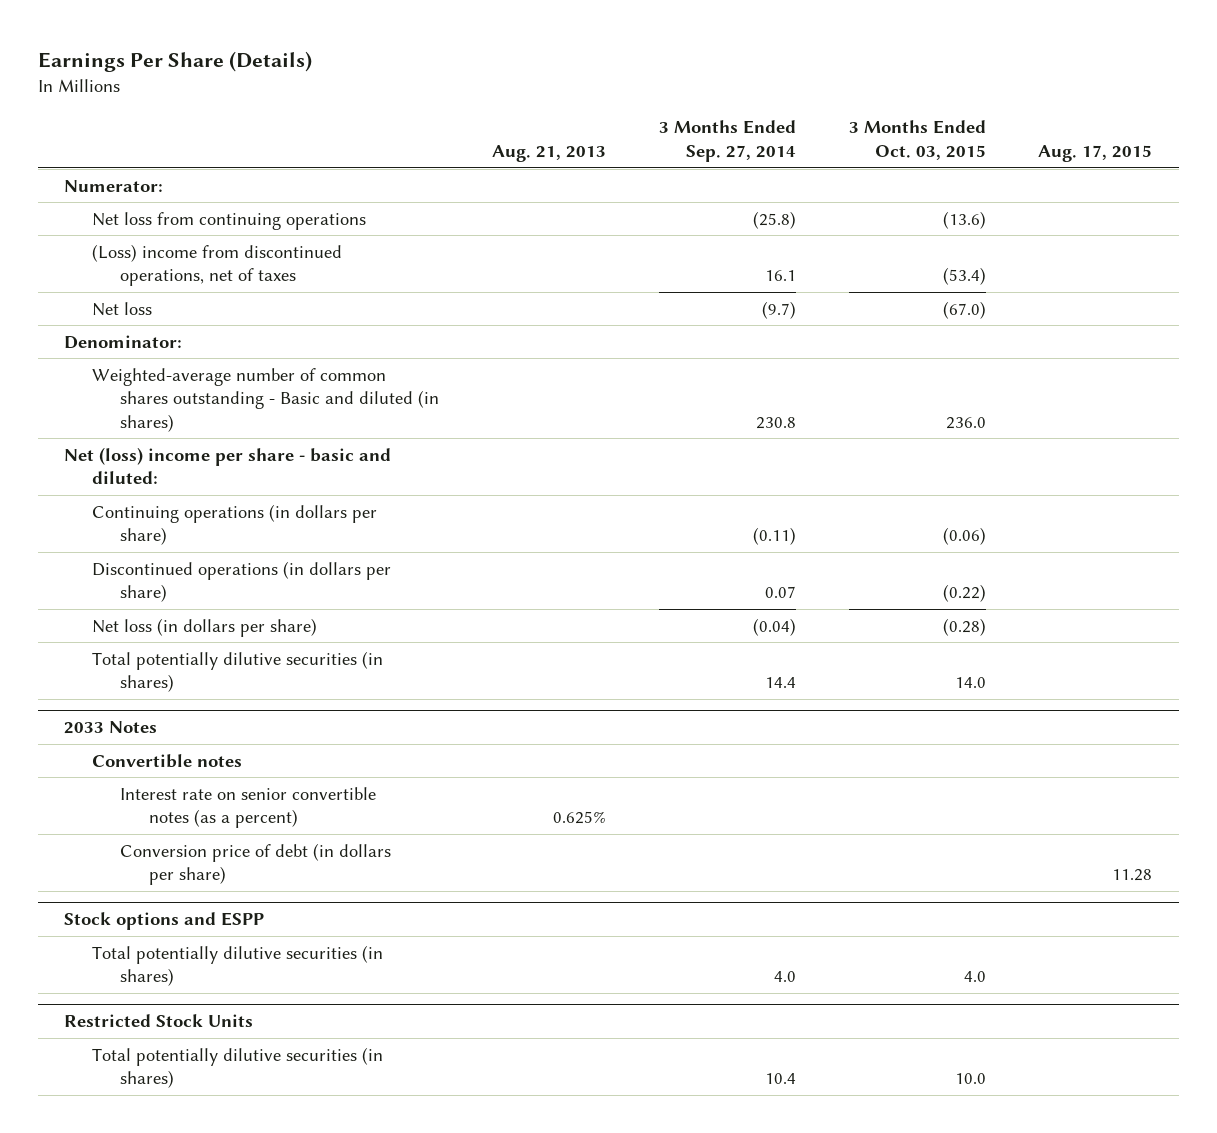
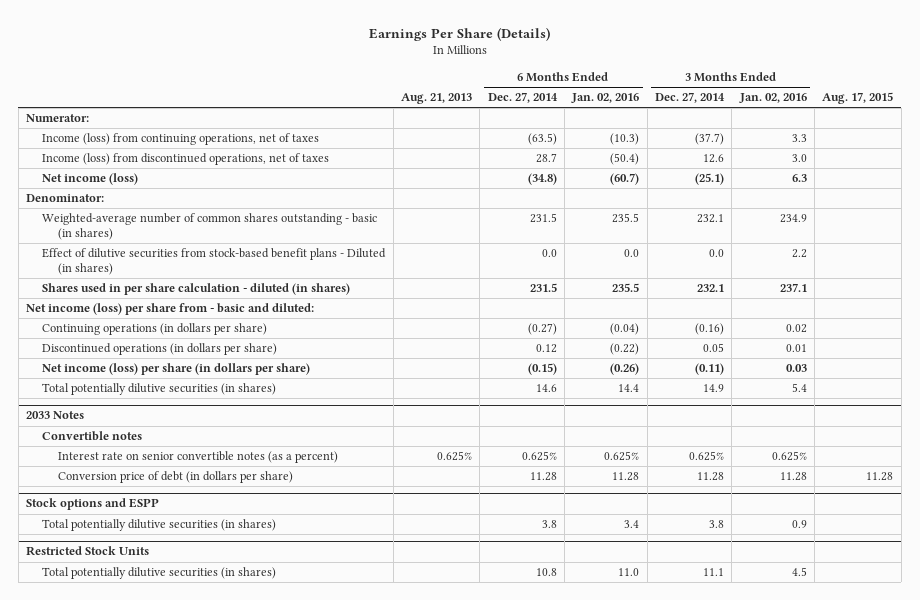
- | Aug. 21, 2013 | 3 Months Ended Sep. 27, 2014 | 3 Months Ended Oct. 03, 2015 | Aug. 17, 2015
+ | Aug. 21, 2013 | 6 Months Ended Dec. 27, 2014 | 6 Months Ended Jan. 02, 2016 | 3 Months Ended Dec. 27, 2014 | 3 Months Ended Jan. 02, 2016 | Aug. 17, 2015
- Net loss from continuing operations | | (25.8) | (13.6) |
- (Loss) income from discontinued operations, net of taxes | | 16.1 | (53.4) |
- Net loss | | (9.7) | (67.0) |
+ Income (loss) from continuing operations, net of taxes | | (63.5) | (10.3) | (37.7) | 3.3 |
+ Income (loss) from discontinued operations, net of taxes | | 28.7 | (50.4) | 12.6 | 3.0 |
+ Net income (loss) | | (34.8) | (60.7) | (25.1) | 6.3 |
- Weighted-average number of common shares outstanding - Basic and diluted (in shares) | | 230.8 | 236.0 |
- Net (loss) income per share - basic and diluted:
+ Weighted-average number of common shares outstanding - basic (in shares) | | 231.5 | 235.5 | 232.1 | 234.9 |
+ Effect of dilutive securities from stock-based benefit plans - Diluted (in shares) | | 0.0 | 0.0 | 0.0 | 2.2 |
+ Shares used in per share calculation - diluted (in shares) | | 231.5 | 235.5 | 232.1 | 237.1 |
+ Net income (loss) per share from - basic and diluted:
- Net loss (in dollars per share) | | (0.04) | (0.28) |
+ Net income (loss) per share (in dollars per share) | | (0.15) | (0.26) | (0.11) | 0.03 |

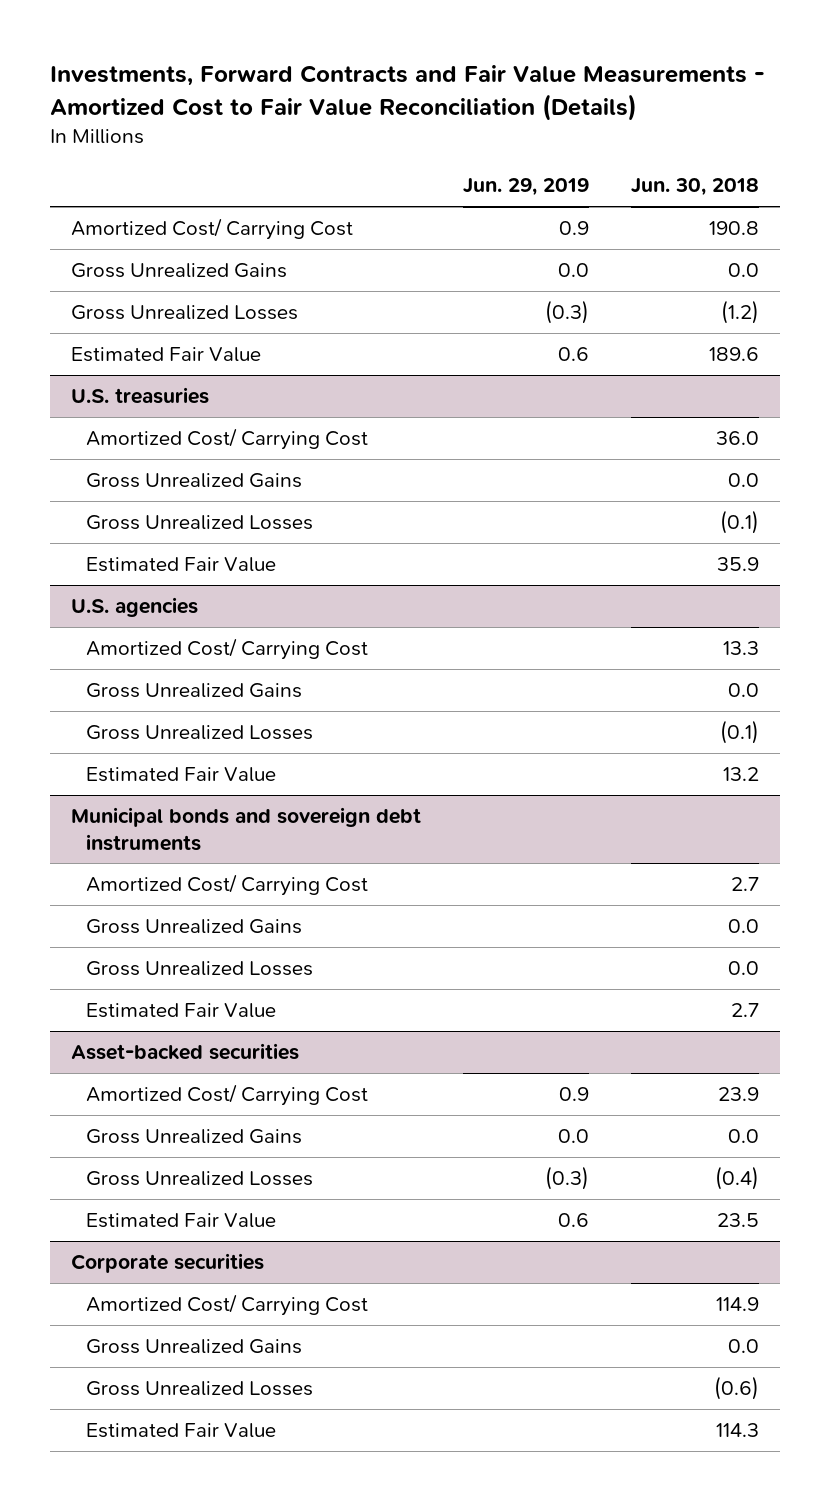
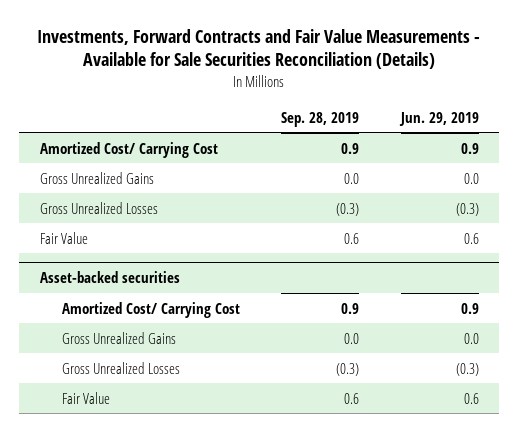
- Investments, Forward Contracts and Fair Value Measurements - Amortized Cost to Fair Value Reconciliation (Details)
+ Investments, Forward Contracts and Fair Value Measurements - Available for Sale Securities Reconciliation (Details)
- | Jun. 29, 2019 | Jun. 30, 2018
+ | Sep. 28, 2019 | Jun. 29, 2019
- Estimated Fair Value | 0.6 | 189.6
- U.S. treasuries
- Amortized Cost/ Carrying Cost | | 36.0
- Gross Unrealized Gains | | 0.0
- Gross Unrealized Losses | | (0.1)
- Estimated Fair Value | | 35.9
- U.S. agencies
- Amortized Cost/ Carrying Cost | | 13.3
- Gross Unrealized Gains | | 0.0
- Gross Unrealized Losses | | (0.1)
- Estimated Fair Value | | 13.2
- Municipal bonds and sovereign debt instruments
- Amortized Cost/ Carrying Cost | | 2.7
- Gross Unrealized Gains | | 0.0
- Gross Unrealized Losses | | 0.0
- Estimated Fair Value | | 2.7
+ Fair Value | 0.6 | 0.6
@ Asset-backed securities
- Estimated Fair Value | 0.6 | 23.5
- Corporate securities
- Amortized Cost/ Carrying Cost | | 114.9
- Gross Unrealized Gains | | 0.0
- Gross Unrealized Losses | | (0.6)
- Estimated Fair Value | | 114.3
@ Asset-backed securities
+ Fair Value | 0.6 | 0.6

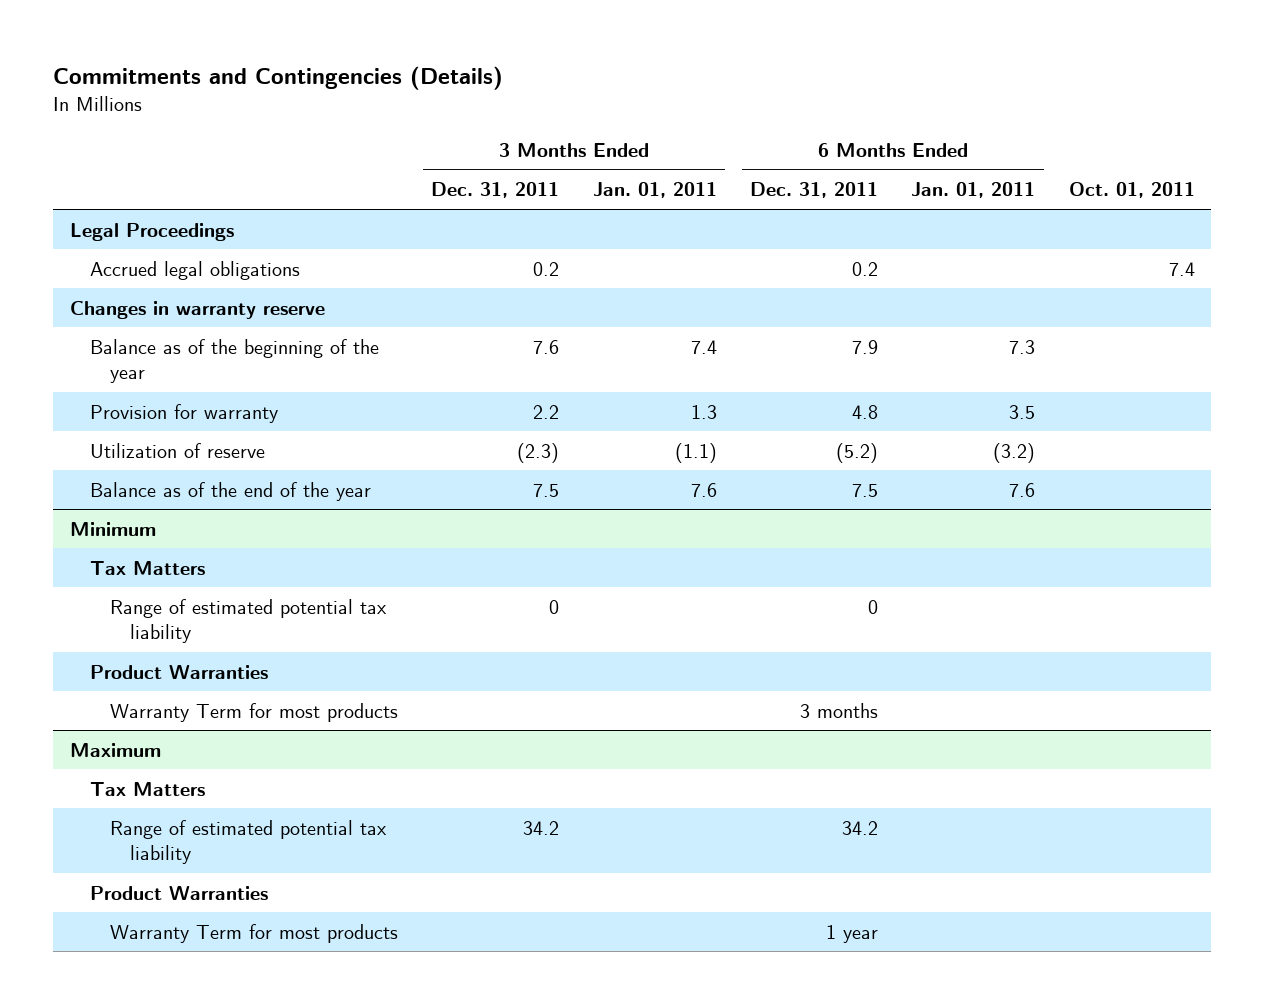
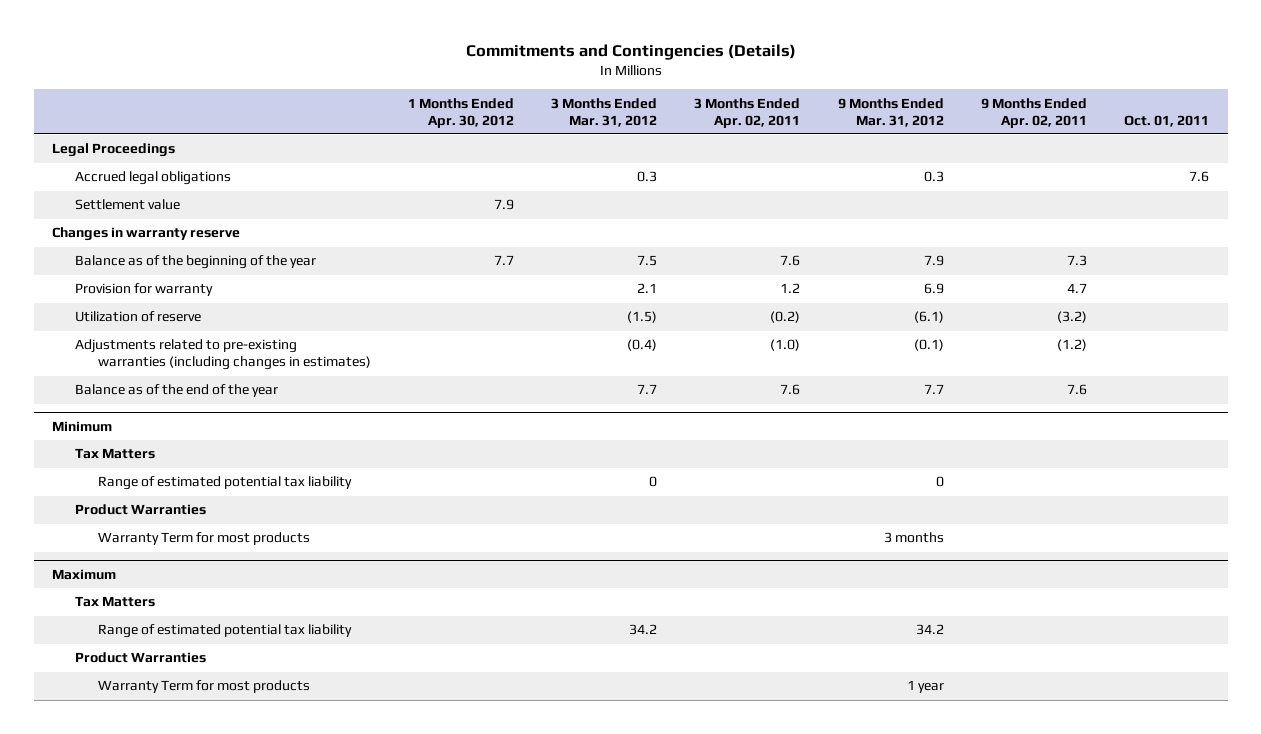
- | 3 Months Ended Dec. 31, 2011 | 3 Months Ended Jan. 01, 2011 | 6 Months Ended Dec. 31, 2011 | 6 Months Ended Jan. 01, 2011 | Oct. 01, 2011
+ | 1 Months Ended Apr. 30, 2012 | 3 Months Ended Mar. 31, 2012 | 3 Months Ended Apr. 02, 2011 | 9 Months Ended Mar. 31, 2012 | 9 Months Ended Apr. 02, 2011 | Oct. 01, 2011
- Accrued legal obligations | 0.2 | | 0.2 | | 7.4
+ Accrued legal obligations | | 0.3 | | 0.3 | | 7.6
+ Settlement value | 7.9 | | | | |
+ Adjustments related to pre-existing warranties (including changes in estimates) | | (0.4) | (1.0) | (0.1) | (1.2) |

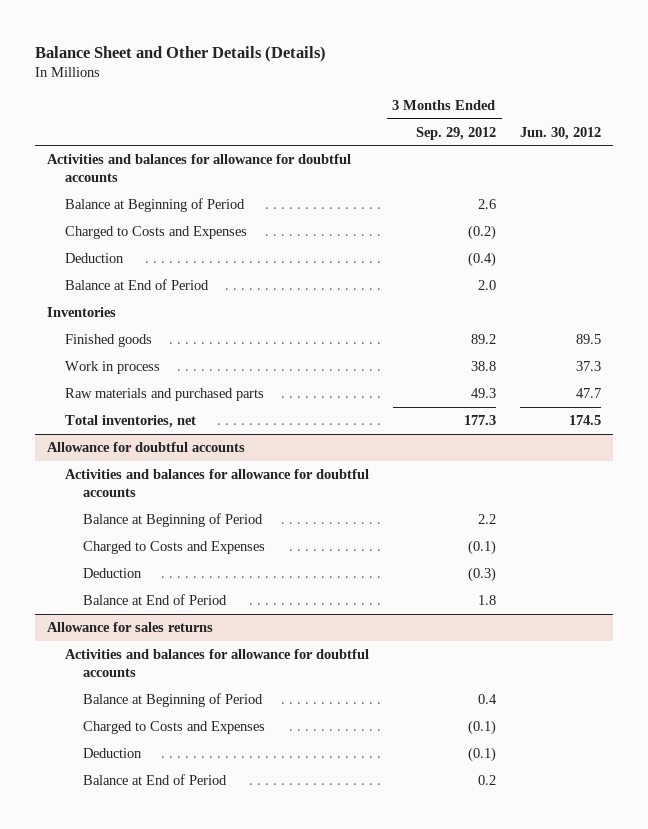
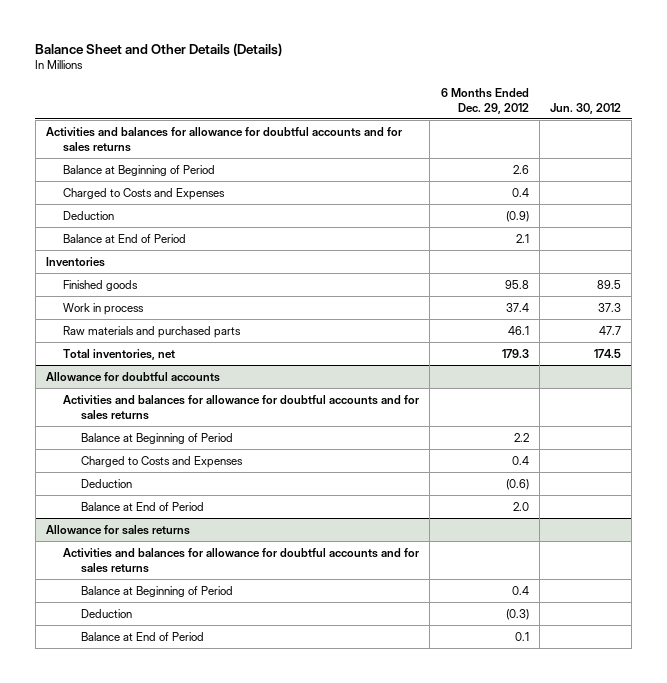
- | 3 Months Ended Sep. 29, 2012 | Jun. 30, 2012
+ | 6 Months Ended Dec. 29, 2012 | Jun. 30, 2012
- Activities and balances for allowance for doubtful accounts
+ Activities and balances for allowance for doubtful accounts and for sales returns
@ Allowance for doubtful accounts
- Activities and balances for allowance for doubtful accounts
+ Activities and balances for allowance for doubtful accounts and for sales returns
@ Allowance for sales returns
- Activities and balances for allowance for doubtful accounts
+ Activities and balances for allowance for doubtful accounts and for sales returns
- Charged to Costs and Expenses | (0.1) |

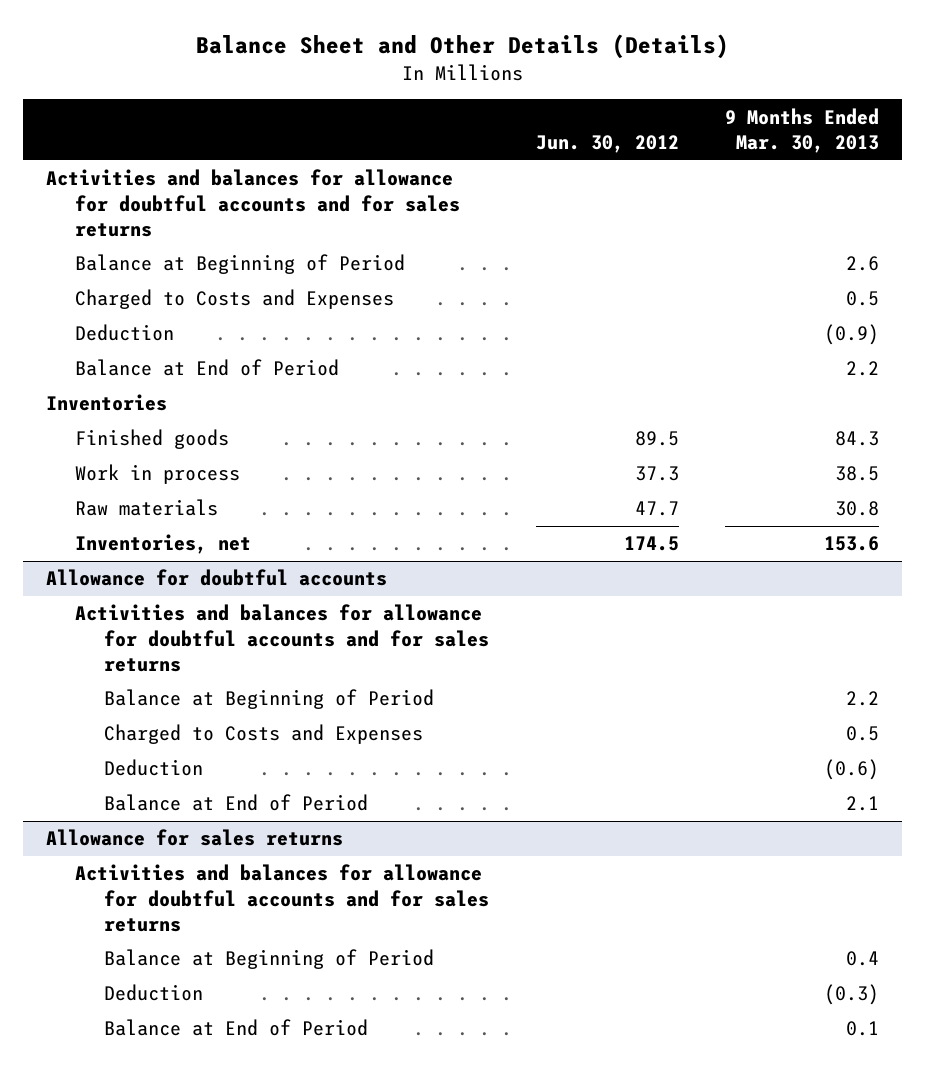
- | 6 Months Ended Dec. 29, 2012 | Jun. 30, 2012
+ | Jun. 30, 2012 | 9 Months Ended Mar. 30, 2013
- Raw materials and purchased parts | 46.1 | 47.7
- Total inventories, net | 179.3 | 174.5
+ Raw materials | 47.7 | 30.8
+ Inventories, net | 174.5 | 153.6

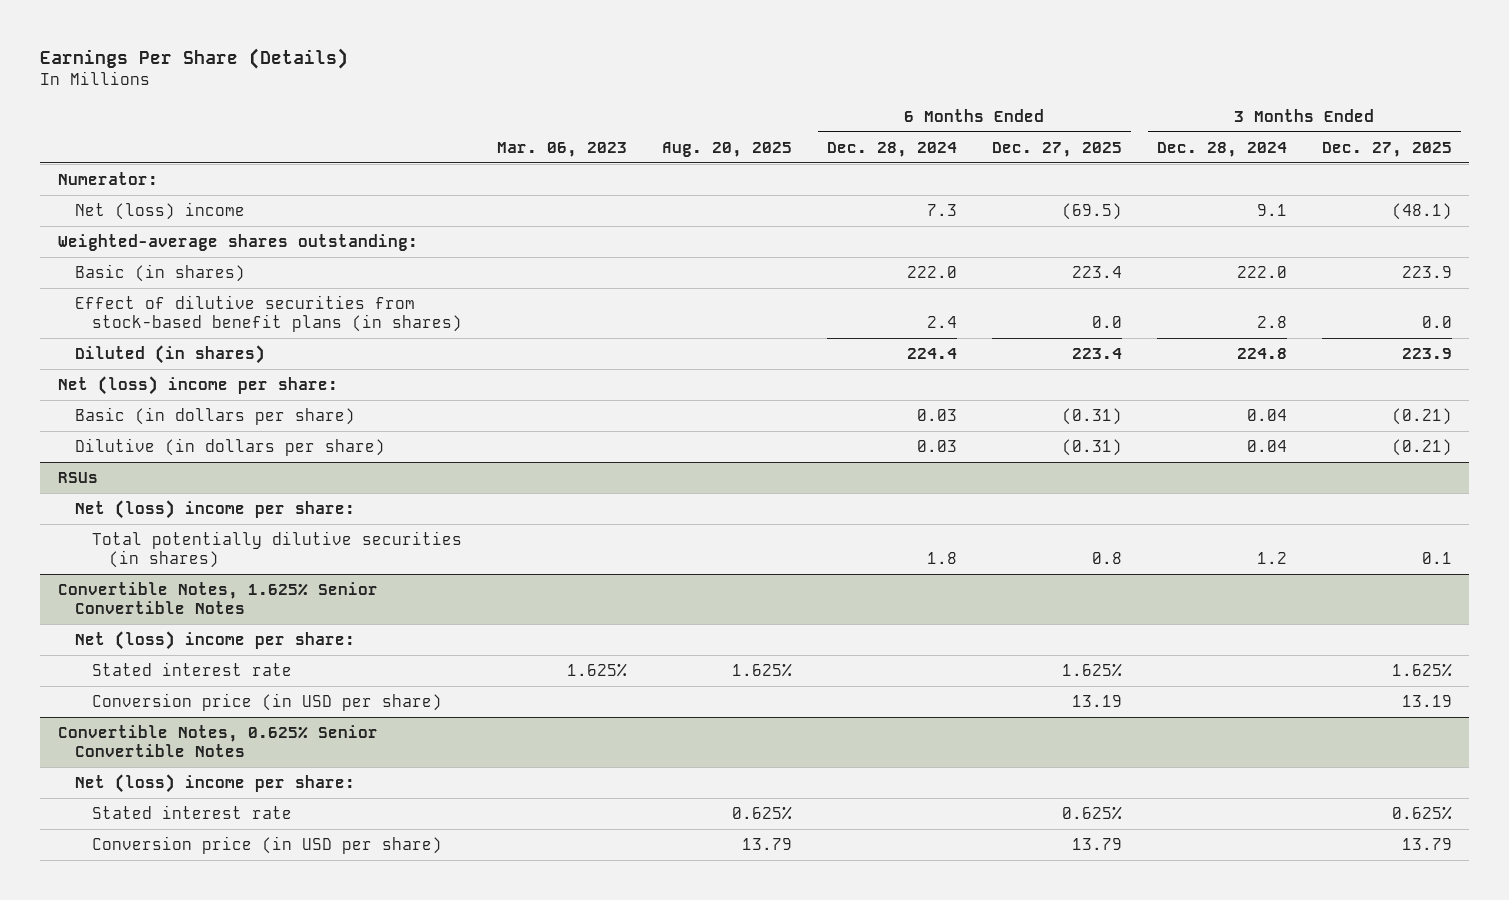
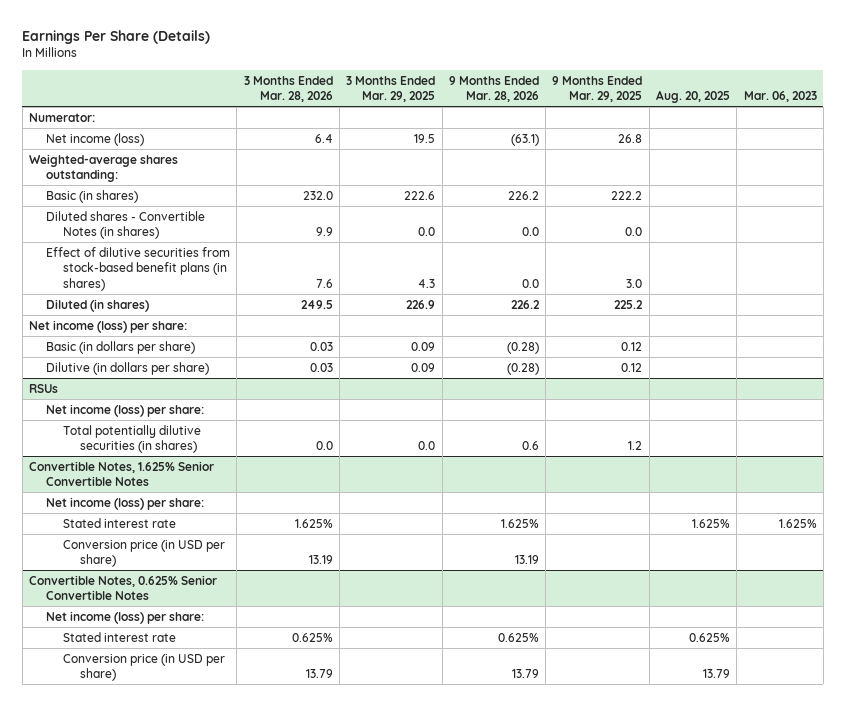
- | Mar. 06, 2023 | Aug. 20, 2025 | 6 Months Ended Dec. 28, 2024 | 6 Months Ended Dec. 27, 2025 | 3 Months Ended Dec. 28, 2024 | 3 Months Ended Dec. 27, 2025
+ | 3 Months Ended Mar. 28, 2026 | 3 Months Ended Mar. 29, 2025 | 9 Months Ended Mar. 28, 2026 | 9 Months Ended Mar. 29, 2025 | Aug. 20, 2025 | Mar. 06, 2023
- Net (loss) income | | | 7.3 | (69.5) | 9.1 | (48.1)
+ Net income (loss) | 6.4 | 19.5 | (63.1) | 26.8 | |
+ Diluted shares - Convertible Notes (in shares) | 9.9 | 0.0 | 0.0 | 0.0 | |
- Net (loss) income per share:
+ Net income (loss) per share:
@ RSUs
- Net (loss) income per share:
+ Net income (loss) per share:
@ Convertible Notes, 1.625% Senior Convertible Notes
- Net (loss) income per share:
+ Net income (loss) per share:
@ Convertible Notes, 0.625% Senior Convertible Notes
- Net (loss) income per share:
+ Net income (loss) per share:

